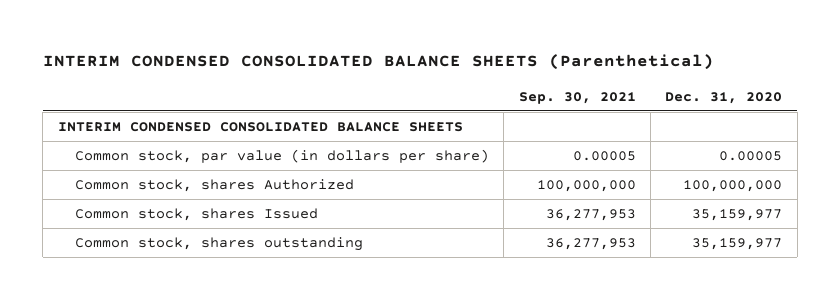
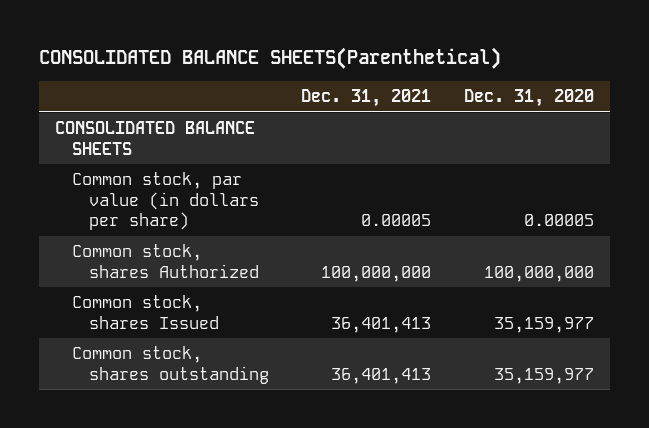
- INTERIM CONDENSED CONSOLIDATED BALANCE SHEETS (Parenthetical)
+ CONSOLIDATED BALANCE SHEETS(Parenthetical)
- | Sep. 30, 2021 | Dec. 31, 2020
+ | Dec. 31, 2021 | Dec. 31, 2020
- INTERIM CONDENSED CONSOLIDATED BALANCE SHEETS
+ CONSOLIDATED BALANCE SHEETS

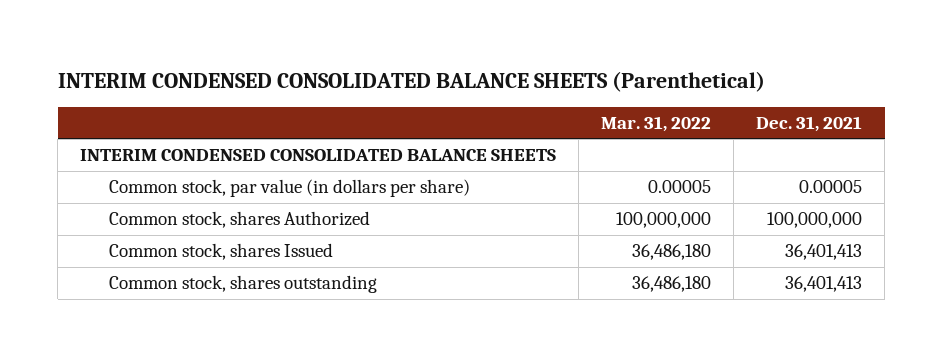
- CONSOLIDATED BALANCE SHEETS(Parenthetical)
+ INTERIM CONDENSED CONSOLIDATED BALANCE SHEETS (Parenthetical)
- | Dec. 31, 2021 | Dec. 31, 2020
+ | Mar. 31, 2022 | Dec. 31, 2021
- CONSOLIDATED BALANCE SHEETS
+ INTERIM CONDENSED CONSOLIDATED BALANCE SHEETS

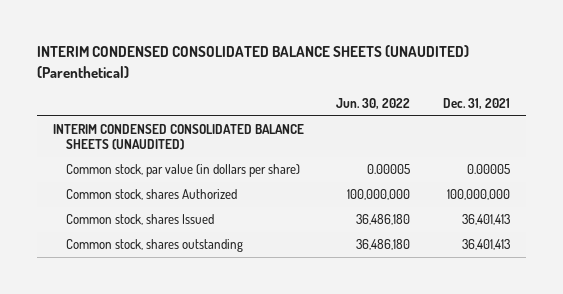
- INTERIM CONDENSED CONSOLIDATED BALANCE SHEETS (Parenthetical)
+ INTERIM CONDENSED CONSOLIDATED BALANCE SHEETS (UNAUDITED) (Parenthetical)
- | Mar. 31, 2022 | Dec. 31, 2021
+ | Jun. 30, 2022 | Dec. 31, 2021
- INTERIM CONDENSED CONSOLIDATED BALANCE SHEETS
+ INTERIM CONDENSED CONSOLIDATED BALANCE SHEETS (UNAUDITED)

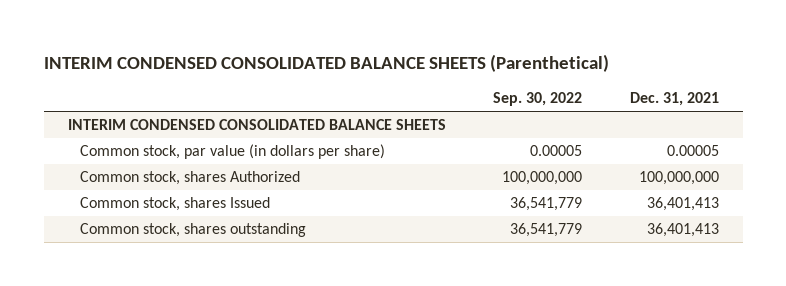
- INTERIM CONDENSED CONSOLIDATED BALANCE SHEETS (UNAUDITED) (Parenthetical)
+ INTERIM CONDENSED CONSOLIDATED BALANCE SHEETS (Parenthetical)
- | Jun. 30, 2022 | Dec. 31, 2021
+ | Sep. 30, 2022 | Dec. 31, 2021
- INTERIM CONDENSED CONSOLIDATED BALANCE SHEETS (UNAUDITED)
+ INTERIM CONDENSED CONSOLIDATED BALANCE SHEETS

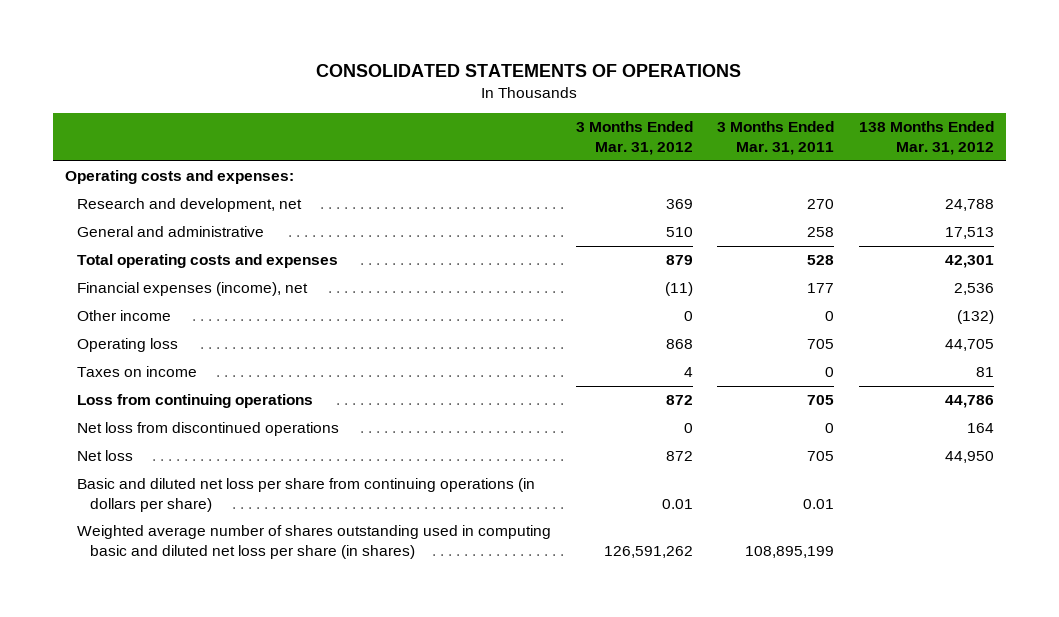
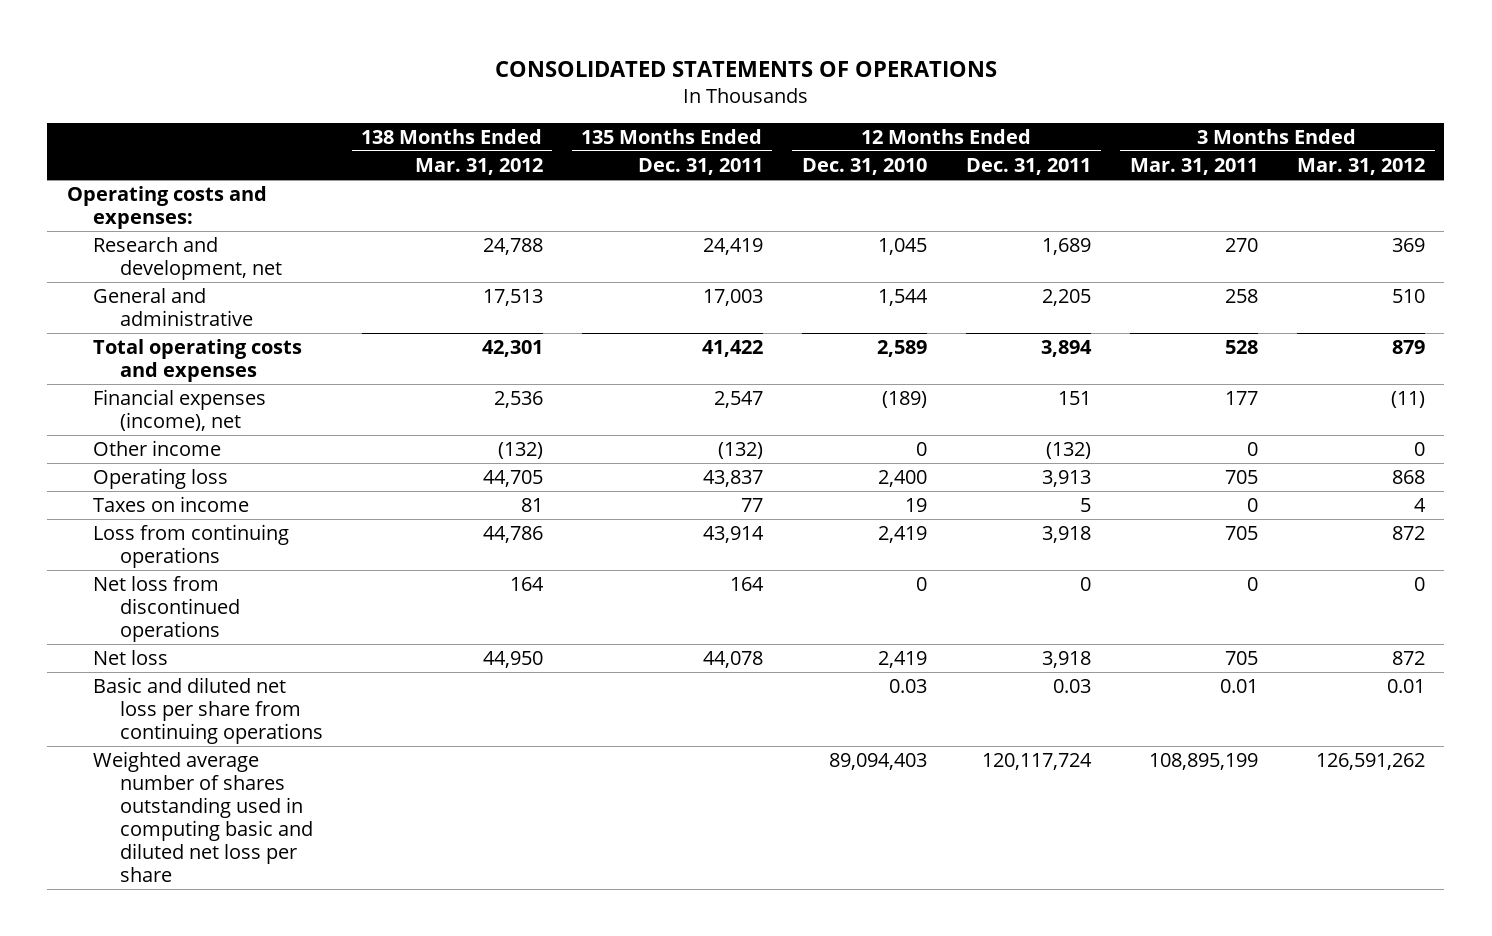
- | 3 Months Ended Mar. 31, 2012 | 3 Months Ended Mar. 31, 2011 | 138 Months Ended Mar. 31, 2012
+ | 138 Months Ended Mar. 31, 2012 | 135 Months Ended Dec. 31, 2011 | 12 Months Ended Dec. 31, 2010 | 12 Months Ended Dec. 31, 2011 | 3 Months Ended Mar. 31, 2011 | 3 Months Ended Mar. 31, 2012
- Basic and diluted net loss per share from continuing operations (in dollars per share) | 0.01 | 0.01 |
- Weighted average number of shares outstanding used in computing basic and diluted net loss per share (in shares) | 126,591,262 | 108,895,199 |
+ Basic and diluted net loss per share from continuing operations | | | 0.03 | 0.03 | 0.01 | 0.01
+ Weighted average number of shares outstanding used in computing basic and diluted net loss per share | | | 89,094,403 | 120,117,724 | 108,895,199 | 126,591,262

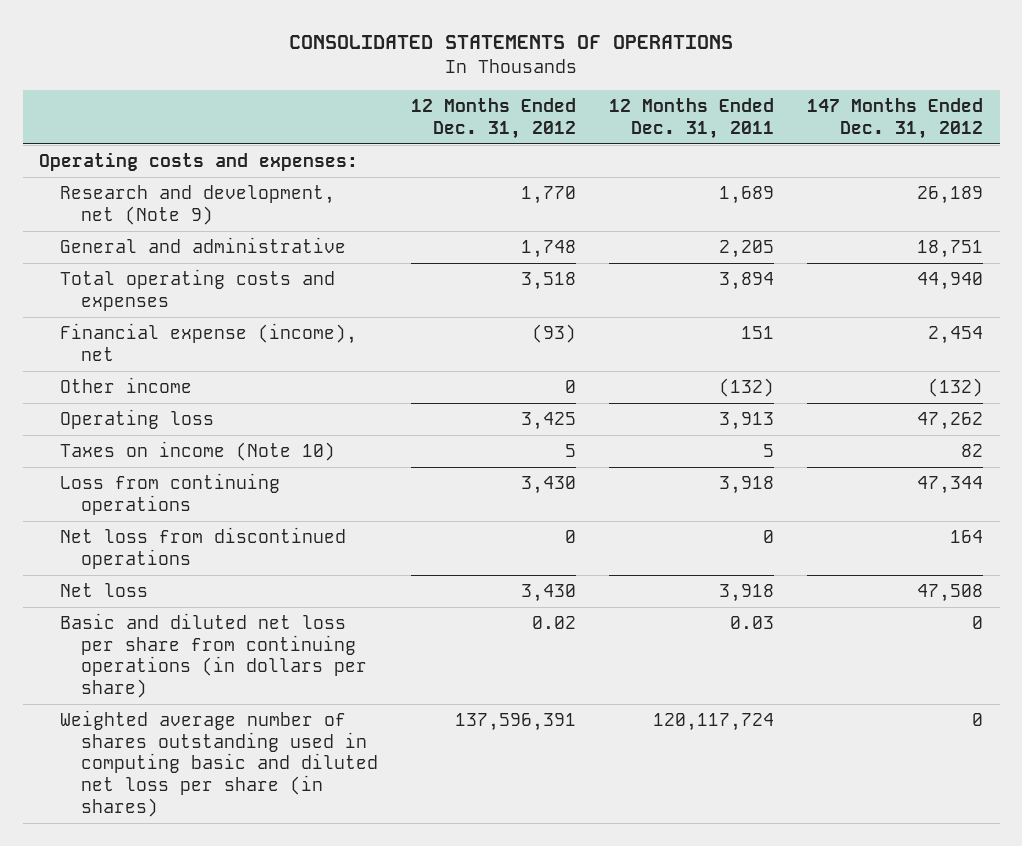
- | 138 Months Ended Mar. 31, 2012 | 135 Months Ended Dec. 31, 2011 | 12 Months Ended Dec. 31, 2010 | 12 Months Ended Dec. 31, 2011 | 3 Months Ended Mar. 31, 2011 | 3 Months Ended Mar. 31, 2012
+ | 12 Months Ended Dec. 31, 2012 | 12 Months Ended Dec. 31, 2011 | 147 Months Ended Dec. 31, 2012
- Research and development, net | 24,788 | 24,419 | 1,045 | 1,689 | 270 | 369
+ Research and development, net (Note 9) | 1,770 | 1,689 | 26,189
- Financial expenses (income), net | 2,536 | 2,547 | (189) | 151 | 177 | (11)
+ Financial expense (income), net | (93) | 151 | 2,454
- Taxes on income | 81 | 77 | 19 | 5 | 0 | 4
+ Taxes on income (Note 10) | 5 | 5 | 82
- Basic and diluted net loss per share from continuing operations | | | 0.03 | 0.03 | 0.01 | 0.01
- Weighted average number of shares outstanding used in computing basic and diluted net loss per share | | | 89,094,403 | 120,117,724 | 108,895,199 | 126,591,262
+ Basic and diluted net loss per share from continuing operations (in dollars per share) | 0.02 | 0.03 | 0
+ Weighted average number of shares outstanding used in computing basic and diluted net loss per share (in shares) | 137,596,391 | 120,117,724 | 0

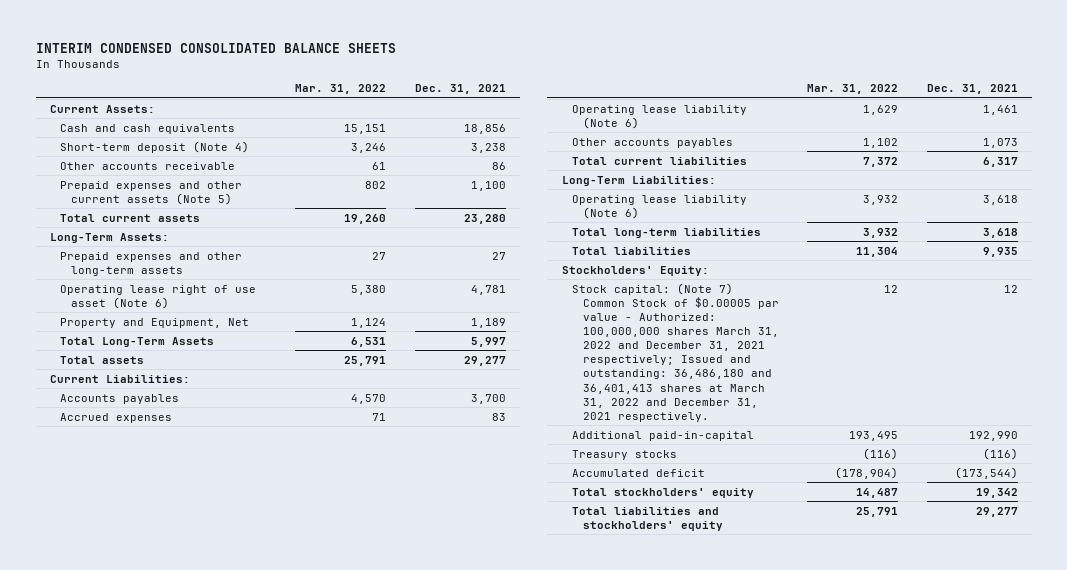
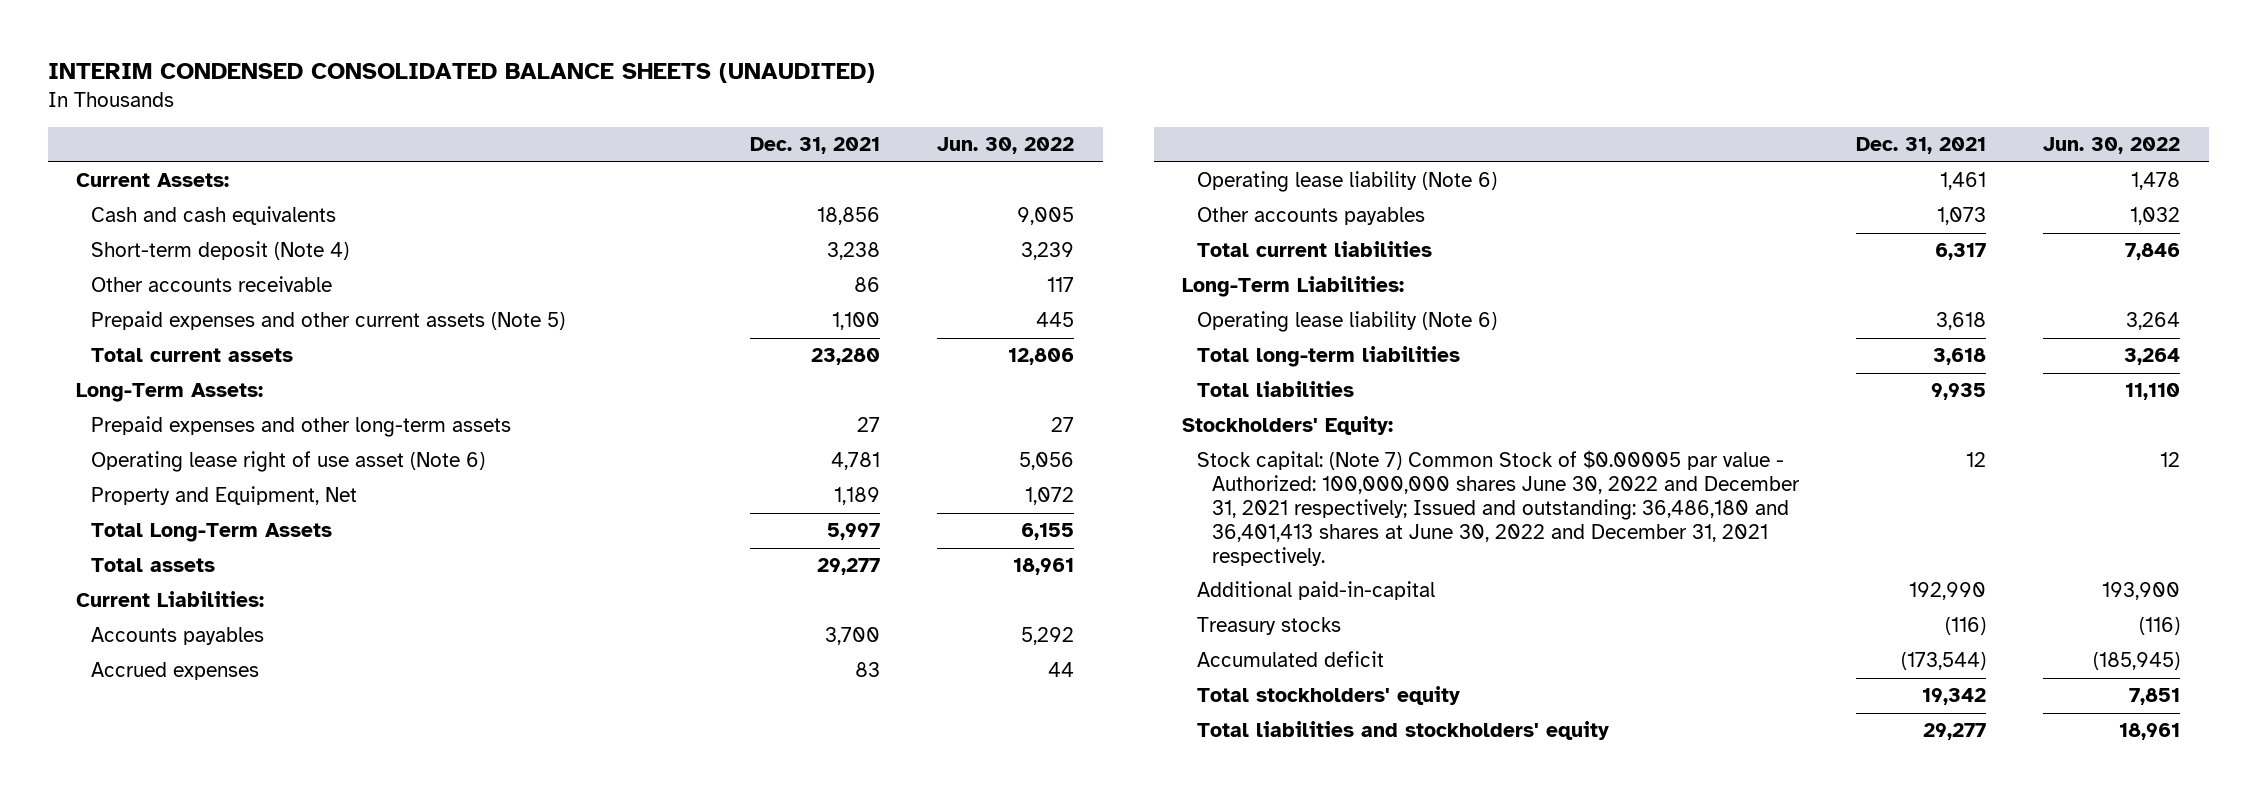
- INTERIM CONDENSED CONSOLIDATED BALANCE SHEETS
+ INTERIM CONDENSED CONSOLIDATED BALANCE SHEETS (UNAUDITED)
- | Mar. 31, 2022 | Dec. 31, 2021
+ | Dec. 31, 2021 | Jun. 30, 2022
- Stock capital: (Note 7) Common Stock of $0.00005 par value - Authorized: 100,000,000 shares March 31, 2022 and December 31, 2021 respectively; Issued and outstanding: 36,486,180 and 36,401,413 shares at March 31, 2022 and December 31, 2021 respectively. | 12 | 12
+ Stock capital: (Note 7) Common Stock of $0.00005 par value - Authorized: 100,000,000 shares June 30, 2022 and December 31, 2021 respectively; Issued and outstanding: 36,486,180 and 36,401,413 shares at June 30, 2022 and December 31, 2021 respectively. | 12 | 12

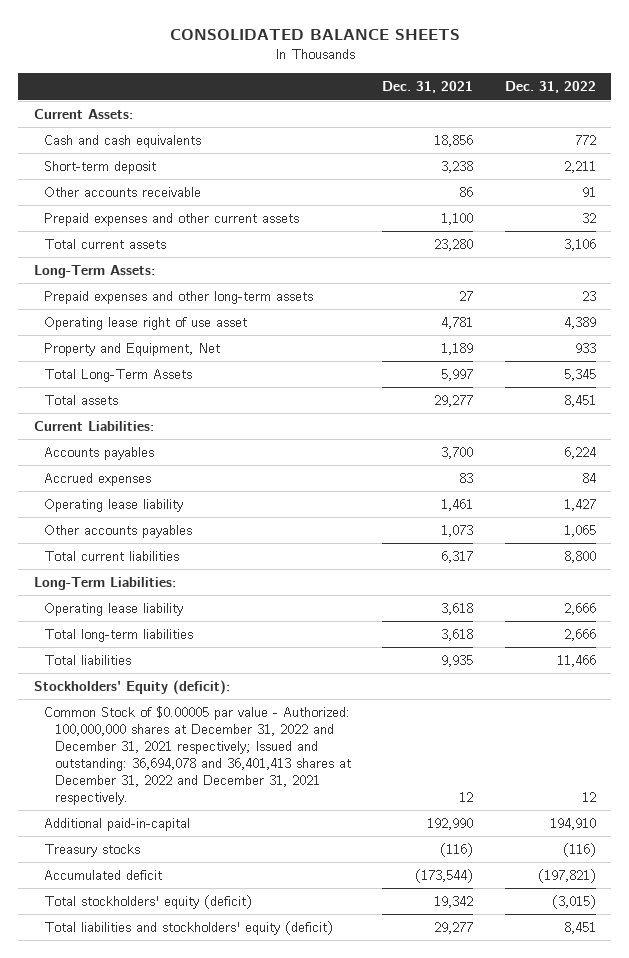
- INTERIM CONDENSED CONSOLIDATED BALANCE SHEETS (UNAUDITED)
+ CONSOLIDATED BALANCE SHEETS
- | Dec. 31, 2021 | Jun. 30, 2022
+ | Dec. 31, 2021 | Dec. 31, 2022
- Short-term deposit (Note 4) | 3,238 | 3,239
+ Short-term deposit | 3,238 | 2,211
- Prepaid expenses and other current assets (Note 5) | 1,100 | 445
+ Prepaid expenses and other current assets | 1,100 | 32
- Operating lease right of use asset (Note 6) | 4,781 | 5,056
+ Operating lease right of use asset | 4,781 | 4,389
- Operating lease liability (Note 6) | 1,461 | 1,478
+ Operating lease liability | 1,461 | 1,427
- Operating lease liability (Note 6) | 3,618 | 3,264
+ Operating lease liability | 3,618 | 2,666
- Stockholders' Equity:
- Stock capital: (Note 7) Common Stock of $0.00005 par value - Authorized: 100,000,000 shares June 30, 2022 and December 31, 2021 respectively; Issued and outstanding: 36,486,180 and 36,401,413 shares at June 30, 2022 and December 31, 2021 respectively. | 12 | 12
+ Stockholders' Equity (deficit):
+ Common Stock of $0.00005 par value - Authorized: 100,000,000 shares at December 31, 2022 and December 31, 2021 respectively; Issued and outstanding: 36,694,078 and 36,401,413 shares at December 31, 2022 and December 31, 2021 respectively. | 12 | 12
- Total stockholders' equity | 19,342 | 7,851
- Total liabilities and stockholders' equity | 29,277 | 18,961
+ Total stockholders' equity (deficit) | 19,342 | (3,015)
+ Total liabilities and stockholders' equity (deficit) | 29,277 | 8,451

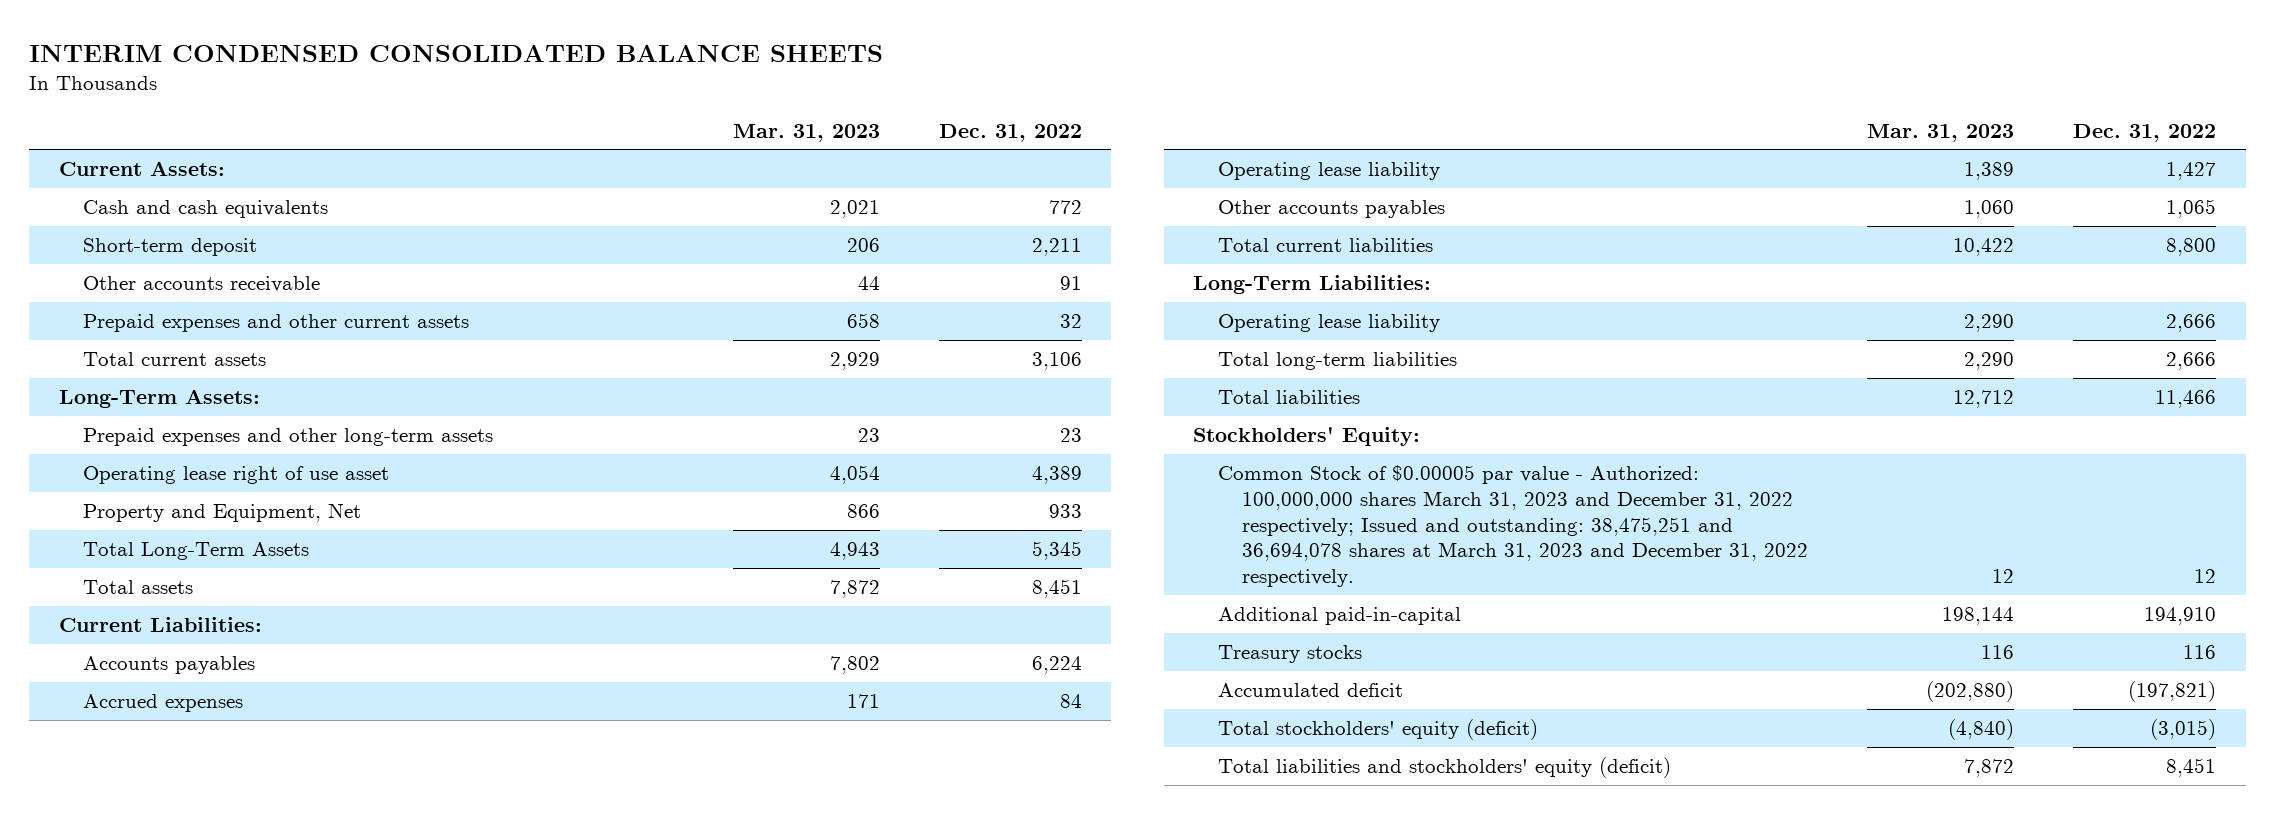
- CONSOLIDATED BALANCE SHEETS
+ INTERIM CONDENSED CONSOLIDATED BALANCE SHEETS
- | Dec. 31, 2021 | Dec. 31, 2022
+ | Mar. 31, 2023 | Dec. 31, 2022
- Stockholders' Equity (deficit):
- Common Stock of $0.00005 par value - Authorized: 100,000,000 shares at December 31, 2022 and December 31, 2021 respectively; Issued and outstanding: 36,694,078 and 36,401,413 shares at December 31, 2022 and December 31, 2021 respectively. | 12 | 12
+ Stockholders' Equity:
+ Common Stock of $0.00005 par value - Authorized: 100,000,000 shares March 31, 2023 and December 31, 2022 respectively; Issued and outstanding: 38,475,251 and 36,694,078 shares at March 31, 2023 and December 31, 2022 respectively. | 12 | 12
- Treasury stocks | (116) | (116)
+ Treasury stocks | 116 | 116

